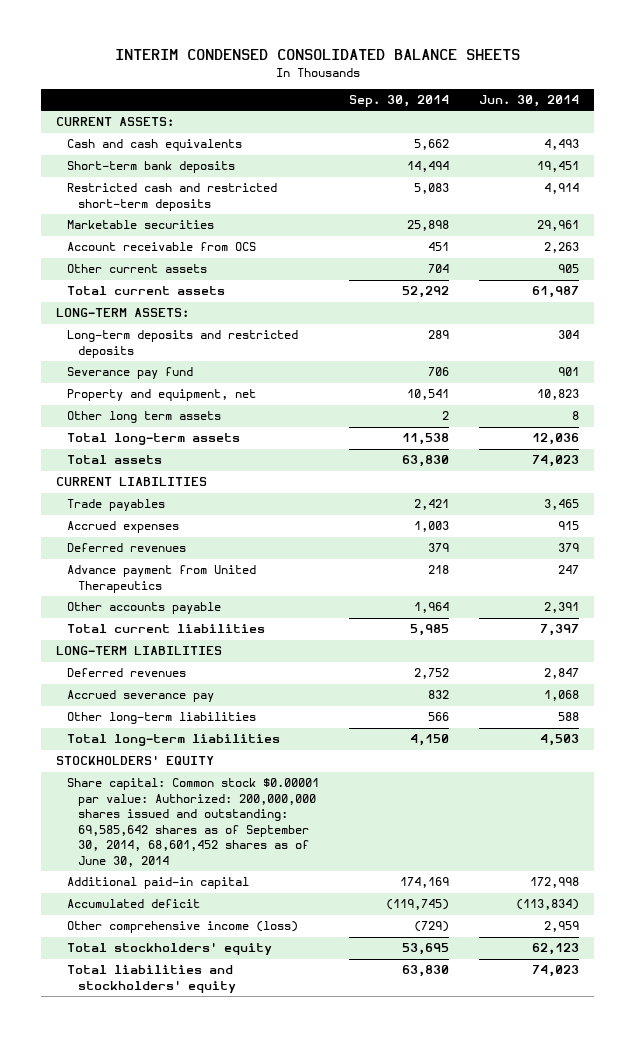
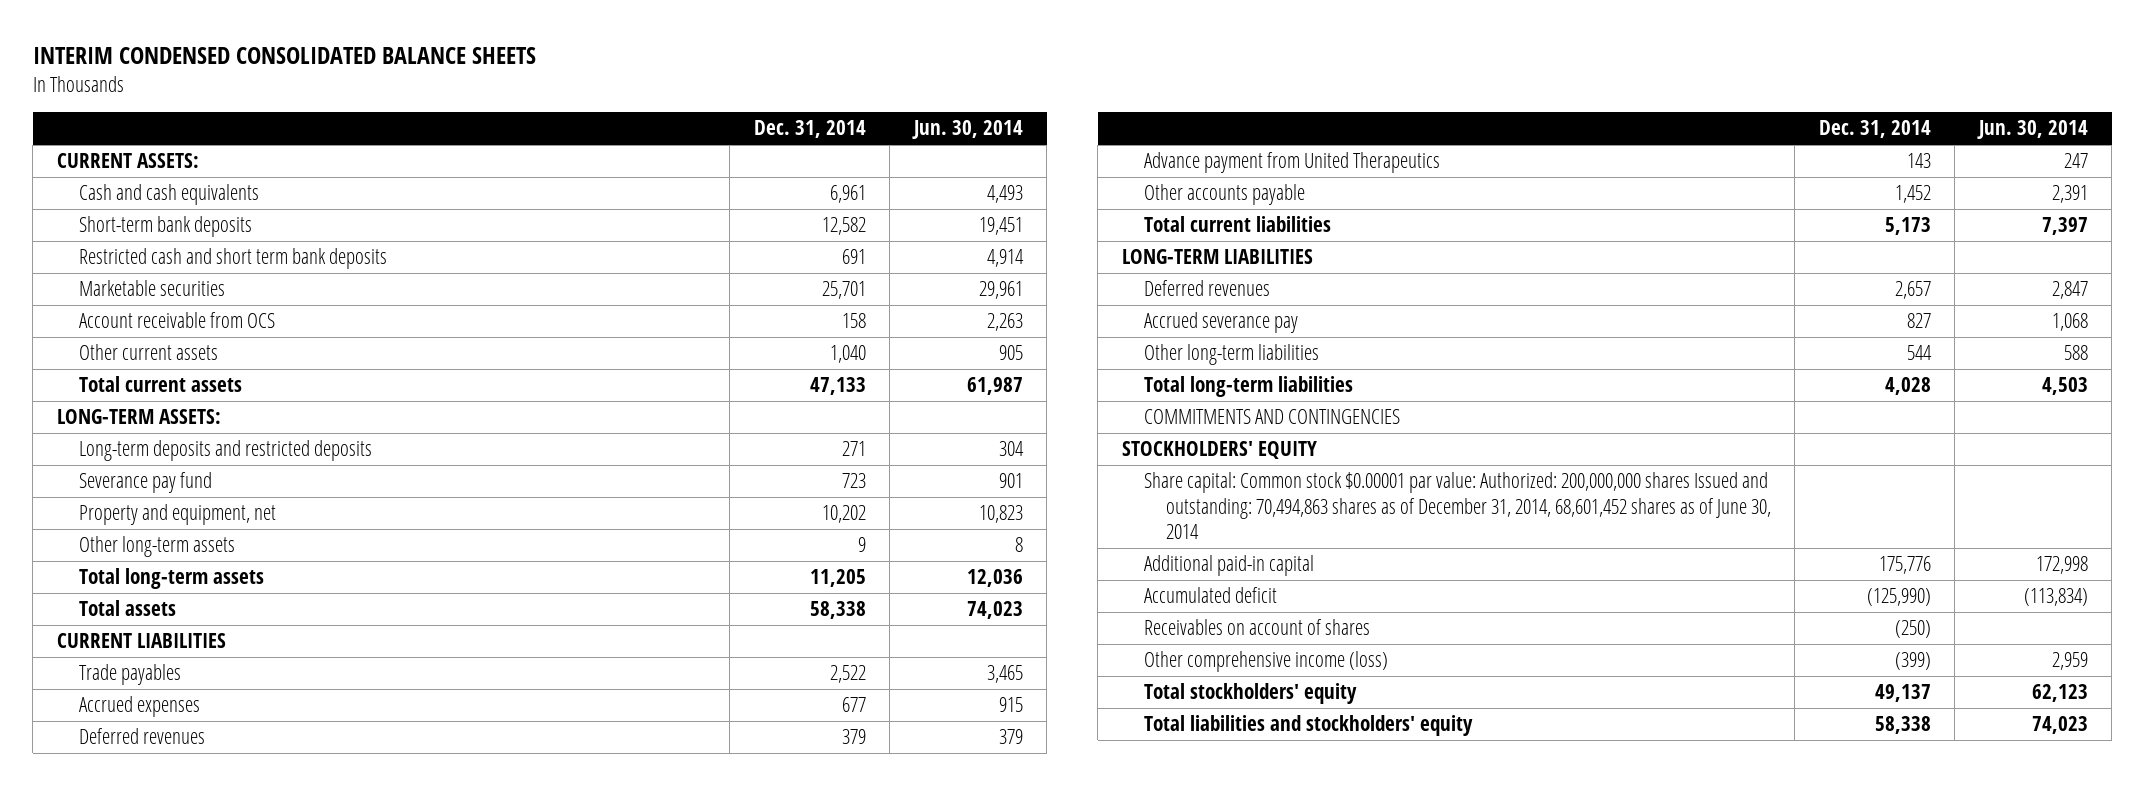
- | Sep. 30, 2014 | Jun. 30, 2014
+ | Dec. 31, 2014 | Jun. 30, 2014
- Restricted cash and restricted short-term deposits | 5,083 | 4,914
+ Restricted cash and short term bank deposits | 691 | 4,914
- Other long term assets | 2 | 8
+ Other long-term assets | 9 | 8
+ COMMITMENTS AND CONTINGENCIES
- Share capital: Common stock $0.00001 par value: Authorized: 200,000,000 shares issued and outstanding: 69,585,642 shares as of September 30, 2014, 68,601,452 shares as of June 30, 2014
+ Share capital: Common stock $0.00001 par value: Authorized: 200,000,000 shares Issued and outstanding: 70,494,863 shares as of December 31, 2014, 68,601,452 shares as of June 30, 2014
+ Receivables on account of shares | (250) |

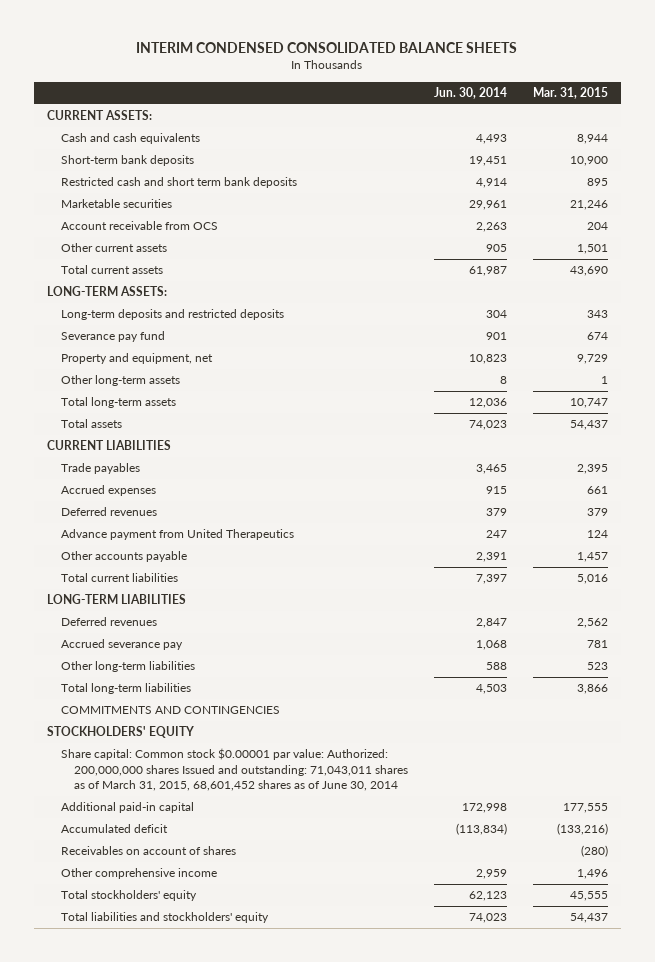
- | Dec. 31, 2014 | Jun. 30, 2014
+ | Jun. 30, 2014 | Mar. 31, 2015
- Share capital: Common stock $0.00001 par value: Authorized: 200,000,000 shares Issued and outstanding: 70,494,863 shares as of December 31, 2014, 68,601,452 shares as of June 30, 2014
+ Share capital: Common stock $0.00001 par value: Authorized: 200,000,000 shares Issued and outstanding: 71,043,011 shares as of March 31, 2015, 68,601,452 shares as of June 30, 2014
- Other comprehensive income (loss) | (399) | 2,959
+ Other comprehensive income | 2,959 | 1,496

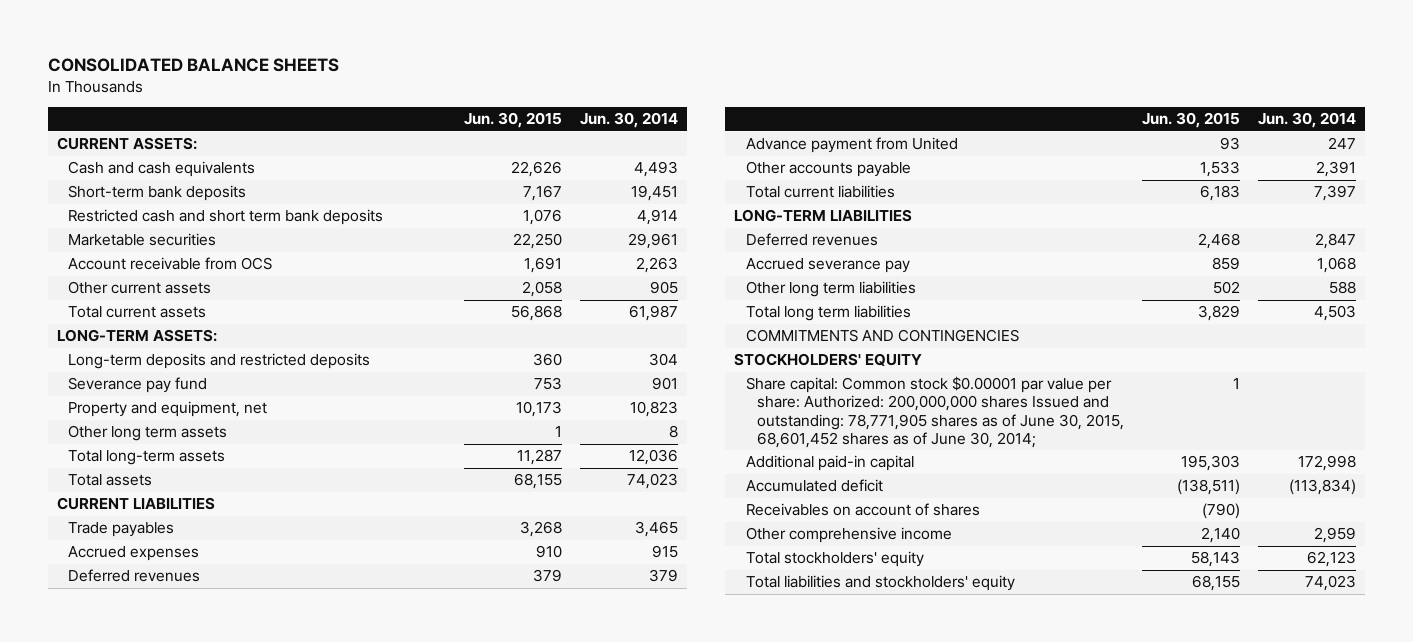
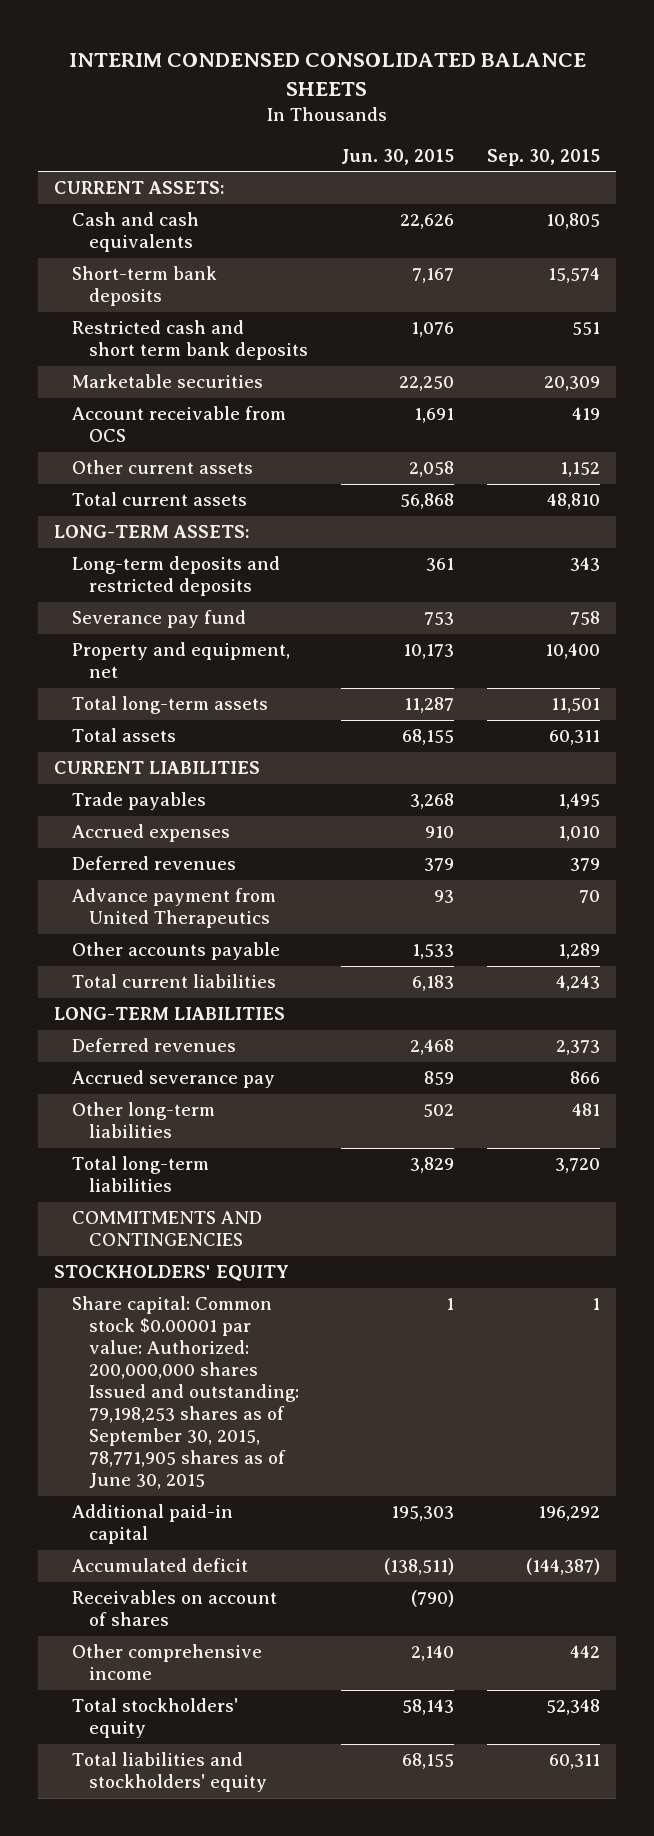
- CONSOLIDATED BALANCE SHEETS
+ INTERIM CONDENSED CONSOLIDATED BALANCE SHEETS
- | Jun. 30, 2015 | Jun. 30, 2014
+ | Jun. 30, 2015 | Sep. 30, 2015
- Long-term deposits and restricted deposits | 360 | 304
+ Long-term deposits and restricted deposits | 361 | 343
- Other long term assets | 1 | 8
- Advance payment from United | 93 | 247
+ Advance payment from United Therapeutics | 93 | 70
- Other long term liabilities | 502 | 588
- Total long term liabilities | 3,829 | 4,503
+ Other long-term liabilities | 502 | 481
+ Total long-term liabilities | 3,829 | 3,720
- Share capital: Common stock $0.00001 par value per share: Authorized: 200,000,000 shares Issued and outstanding: 78,771,905 shares as of June 30, 2015, 68,601,452 shares as of June 30, 2014; | 1 |
+ Share capital: Common stock $0.00001 par value: Authorized: 200,000,000 shares Issued and outstanding: 79,198,253 shares as of September 30, 2015, 78,771,905 shares as of June 30, 2015 | 1 | 1

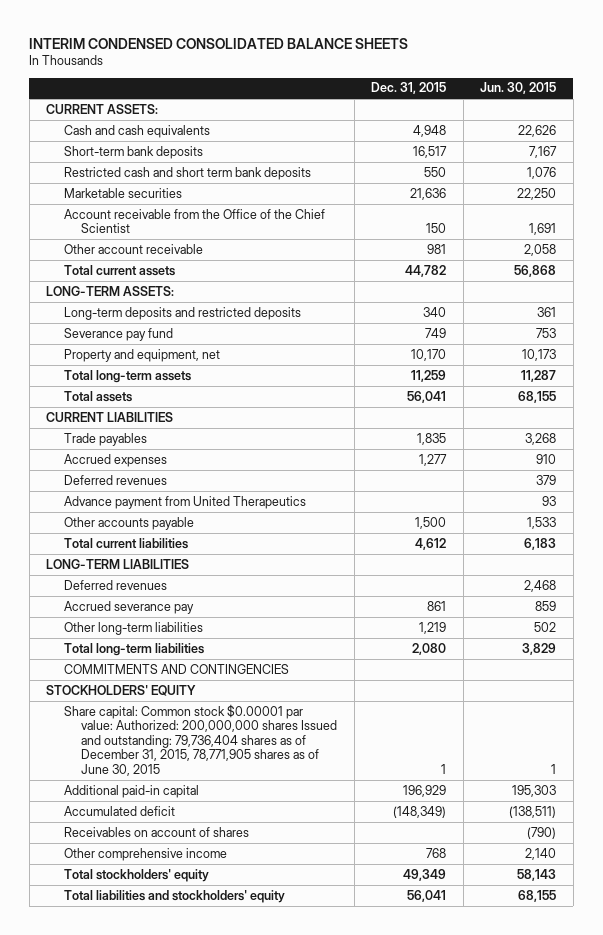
- | Jun. 30, 2015 | Sep. 30, 2015
+ | Dec. 31, 2015 | Jun. 30, 2015
- Account receivable from OCS | 1,691 | 419
- Other current assets | 2,058 | 1,152
+ Account receivable from the Office of the Chief Scientist | 150 | 1,691
+ Other account receivable | 981 | 2,058
- Share capital: Common stock $0.00001 par value: Authorized: 200,000,000 shares Issued and outstanding: 79,198,253 shares as of September 30, 2015, 78,771,905 shares as of June 30, 2015 | 1 | 1
+ Share capital: Common stock $0.00001 par value: Authorized: 200,000,000 shares Issued and outstanding: 79,736,404 shares as of December 31, 2015, 78,771,905 shares as of June 30, 2015 | 1 | 1

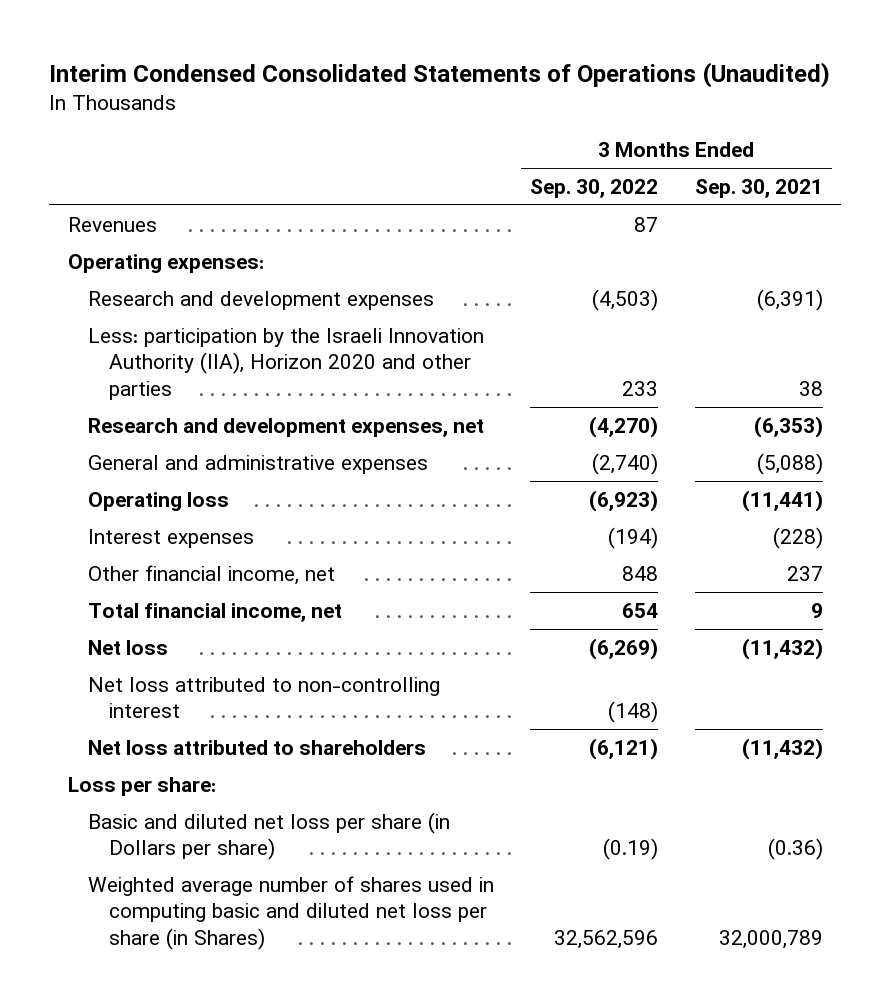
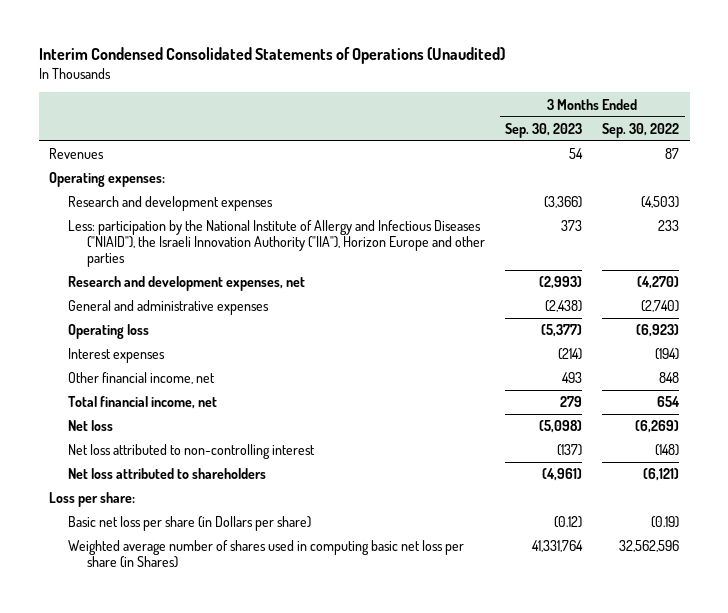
- | 3 Months Ended Sep. 30, 2022 | 3 Months Ended Sep. 30, 2021
+ | 3 Months Ended Sep. 30, 2023 | 3 Months Ended Sep. 30, 2022
- Less: participation by the Israeli Innovation Authority (IIA), Horizon 2020 and other parties | 233 | 38
+ Less: participation by the National Institute of Allergy and Infectious Diseases ("NIAID"), the Israeli Innovation Authority ("IIA"), Horizon Europe and other parties | 373 | 233
- Basic and diluted net loss per share (in Dollars per share) | (0.19) | (0.36)
- Weighted average number of shares used in computing basic and diluted net loss per share (in Shares) | 32,562,596 | 32,000,789
+ Basic net loss per share (in Dollars per share) | (0.12) | (0.19)
+ Weighted average number of shares used in computing basic net loss per share (in Shares) | 41,331,764 | 32,562,596

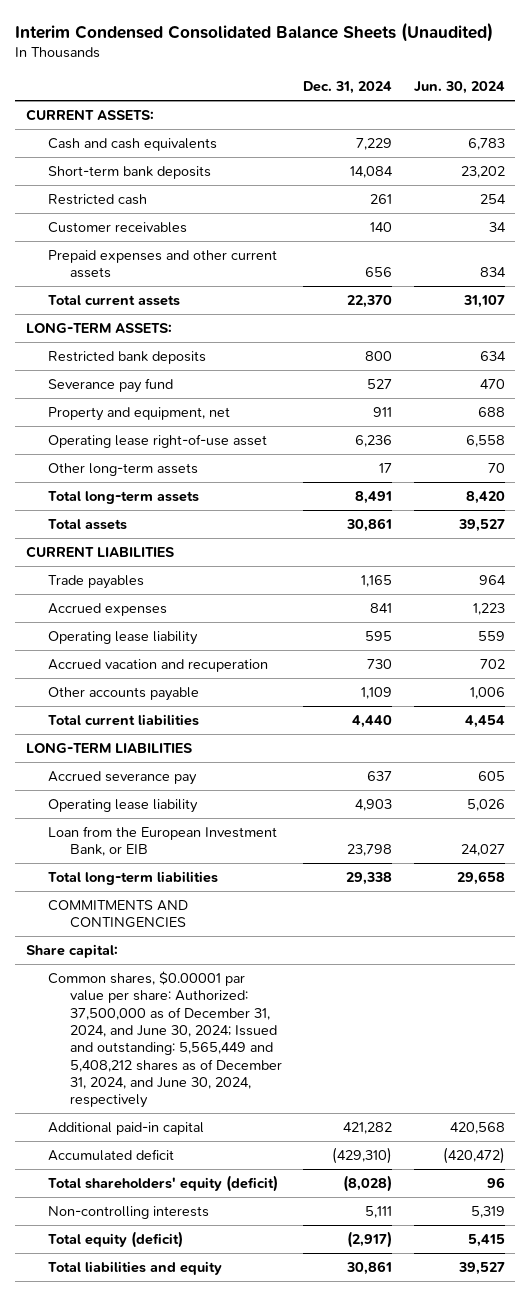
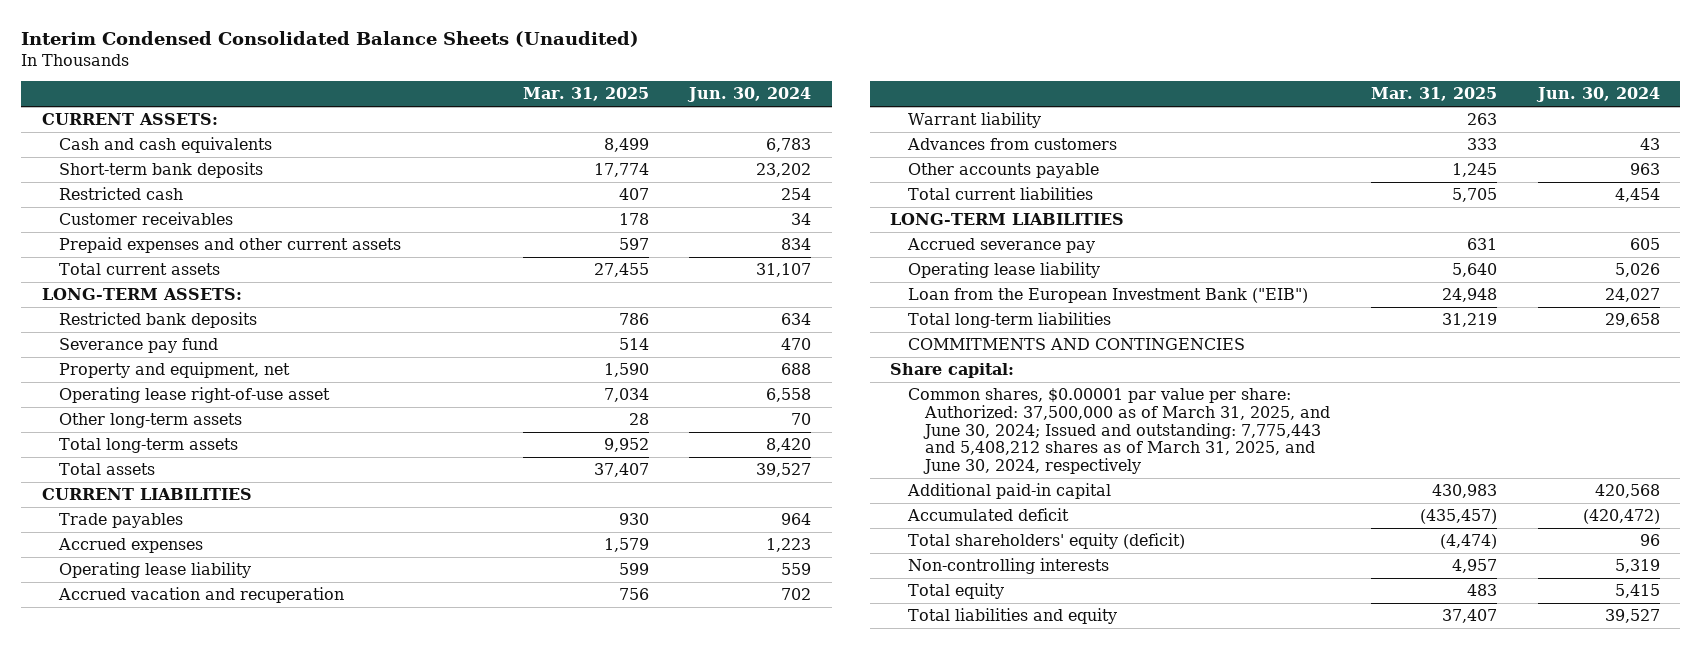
- | Dec. 31, 2024 | Jun. 30, 2024
+ | Mar. 31, 2025 | Jun. 30, 2024
- Other accounts payable | 1,109 | 1,006
+ Warrant liability | 263 |
+ Advances from customers | 333 | 43
+ Other accounts payable | 1,245 | 963
- Loan from the European Investment Bank, or EIB | 23,798 | 24,027
+ Loan from the European Investment Bank ("EIB") | 24,948 | 24,027
- Common shares, $0.00001 par value per share: Authorized: 37,500,000 as of December 31, 2024, and June 30, 2024; Issued and outstanding: 5,565,449 and 5,408,212 shares as of December 31, 2024, and June 30, 2024, respectively
+ Common shares, $0.00001 par value per share: Authorized: 37,500,000 as of March 31, 2025, and June 30, 2024; Issued and outstanding: 7,775,443 and 5,408,212 shares as of March 31, 2025, and June 30, 2024, respectively
- Total equity (deficit) | (2,917) | 5,415
+ Total equity | 483 | 5,415

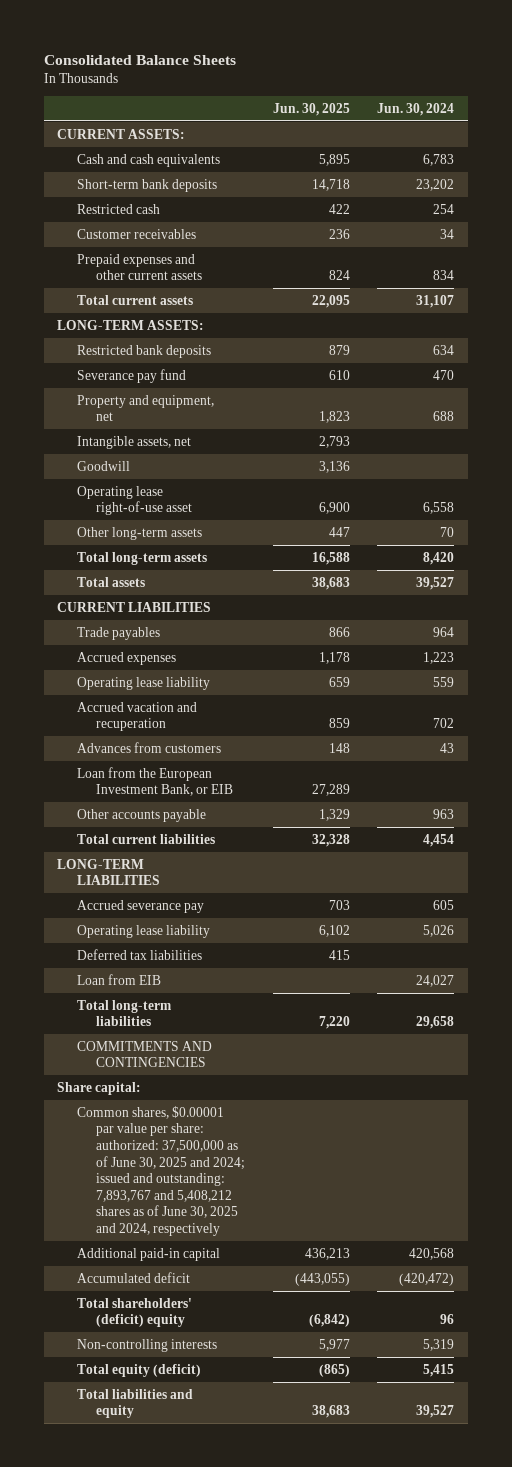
- Interim Condensed Consolidated Balance Sheets (Unaudited)
+ Consolidated Balance Sheets
- | Mar. 31, 2025 | Jun. 30, 2024
+ | Jun. 30, 2025 | Jun. 30, 2024
+ Intangible assets, net | 2,793 |
+ Goodwill | 3,136 |
- Warrant liability | 263 |
+ Loan from the European Investment Bank, or EIB | 27,289 |
- Loan from the European Investment Bank ("EIB") | 24,948 | 24,027
+ Deferred tax liabilities | 415 |
+ Loan from EIB | | 24,027
- Common shares, $0.00001 par value per share: Authorized: 37,500,000 as of March 31, 2025, and June 30, 2024; Issued and outstanding: 7,775,443 and 5,408,212 shares as of March 31, 2025, and June 30, 2024, respectively
+ Common shares, $0.00001 par value per share: authorized: 37,500,000 as of June 30, 2025 and 2024; issued and outstanding: 7,893,767 and 5,408,212 shares as of June 30, 2025 and 2024, respectively
- Total shareholders' equity (deficit) | (4,474) | 96
+ Total shareholders' (deficit) equity | (6,842) | 96
- Total equity | 483 | 5,415
+ Total equity (deficit) | (865) | 5,415

